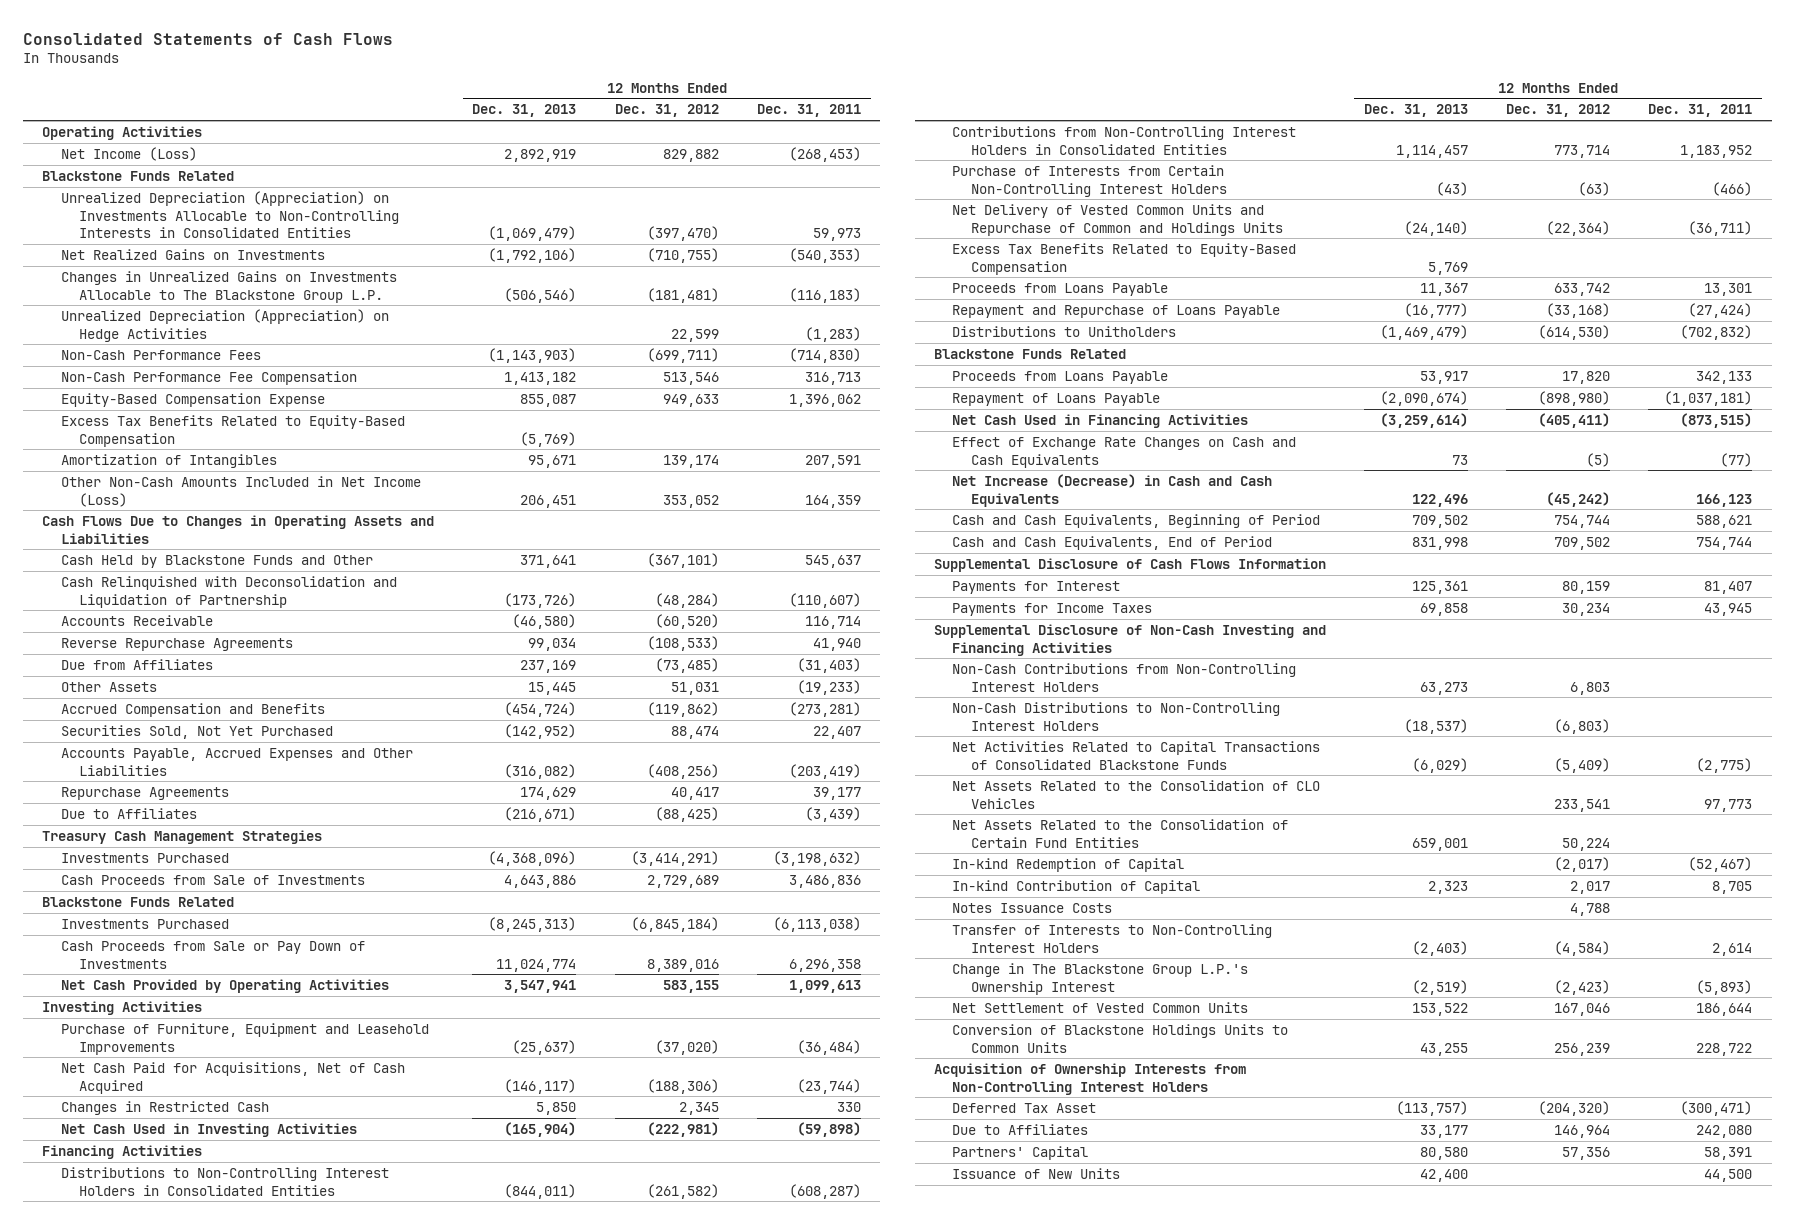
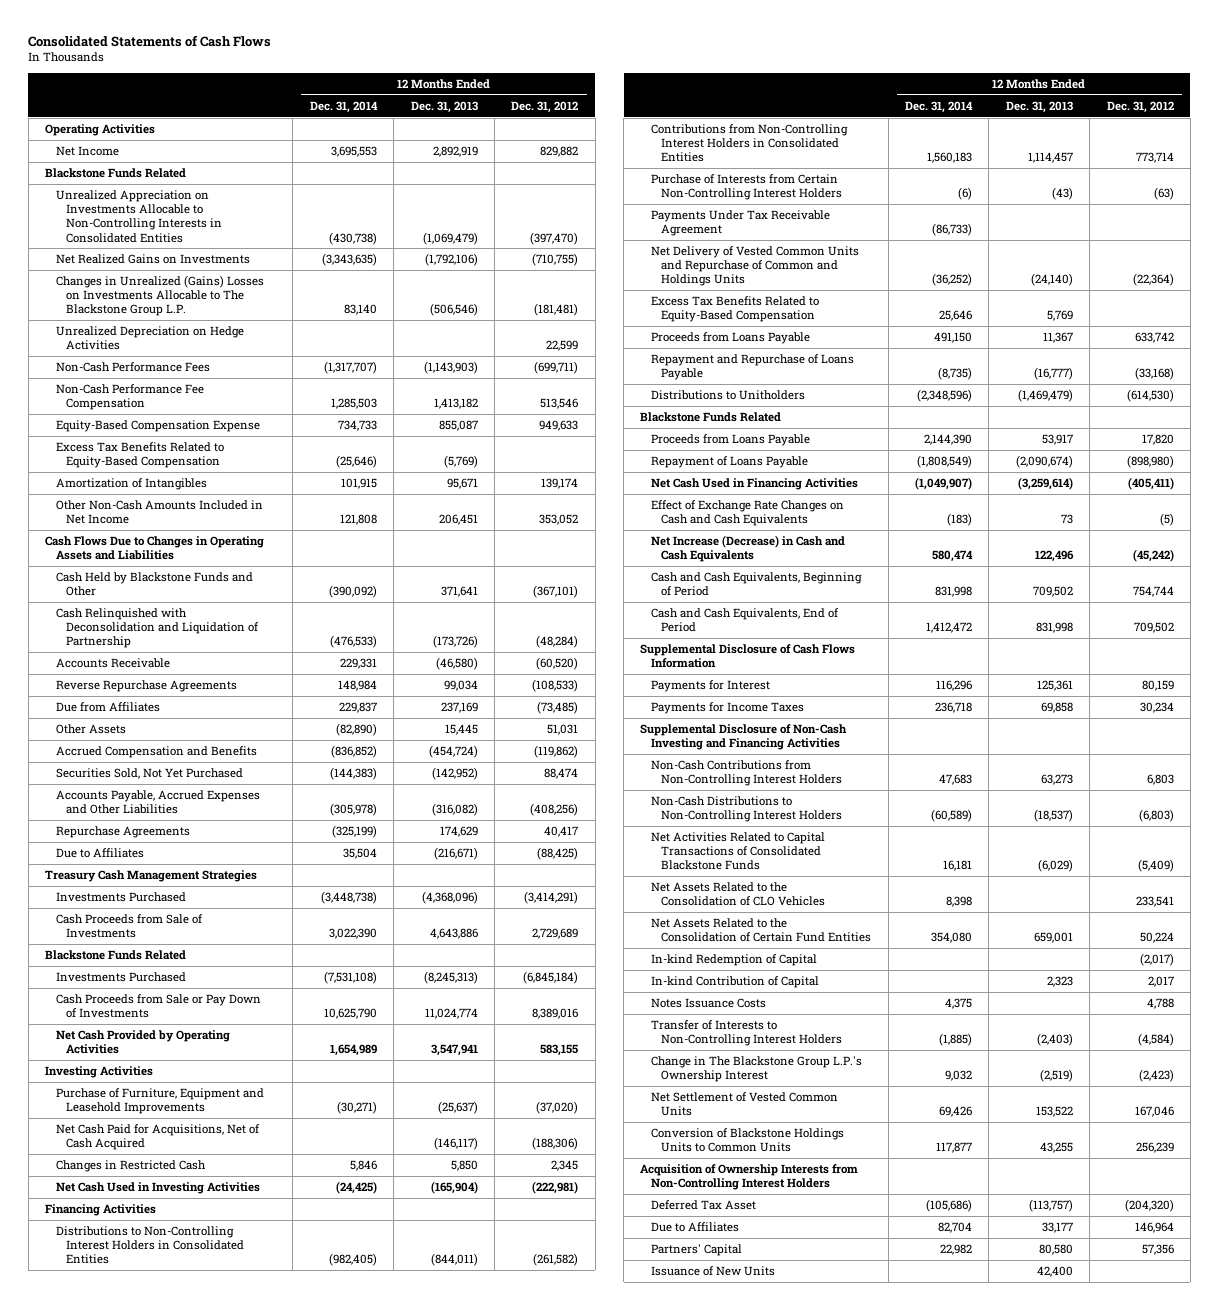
- | 12 Months Ended Dec. 31, 2013 | 12 Months Ended Dec. 31, 2012 | 12 Months Ended Dec. 31, 2011
+ | 12 Months Ended Dec. 31, 2014 | 12 Months Ended Dec. 31, 2013 | 12 Months Ended Dec. 31, 2012
- Net Income (Loss) | 2,892,919 | 829,882 | (268,453)
+ Net Income | 3,695,553 | 2,892,919 | 829,882
- Unrealized Depreciation (Appreciation) on Investments Allocable to Non-Controlling Interests in Consolidated Entities | (1,069,479) | (397,470) | 59,973
+ Unrealized Appreciation on Investments Allocable to Non-Controlling Interests in Consolidated Entities | (430,738) | (1,069,479) | (397,470)
- Changes in Unrealized Gains on Investments Allocable to The Blackstone Group L.P. | (506,546) | (181,481) | (116,183)
- Unrealized Depreciation (Appreciation) on Hedge Activities | | 22,599 | (1,283)
+ Changes in Unrealized (Gains) Losses on Investments Allocable to The Blackstone Group L.P. | 83,140 | (506,546) | (181,481)
+ Unrealized Depreciation on Hedge Activities | | | 22,599
- Other Non-Cash Amounts Included in Net Income (Loss) | 206,451 | 353,052 | 164,359
+ Other Non-Cash Amounts Included in Net Income | 121,808 | 206,451 | 353,052
+ Payments Under Tax Receivable Agreement | (86,733) | |

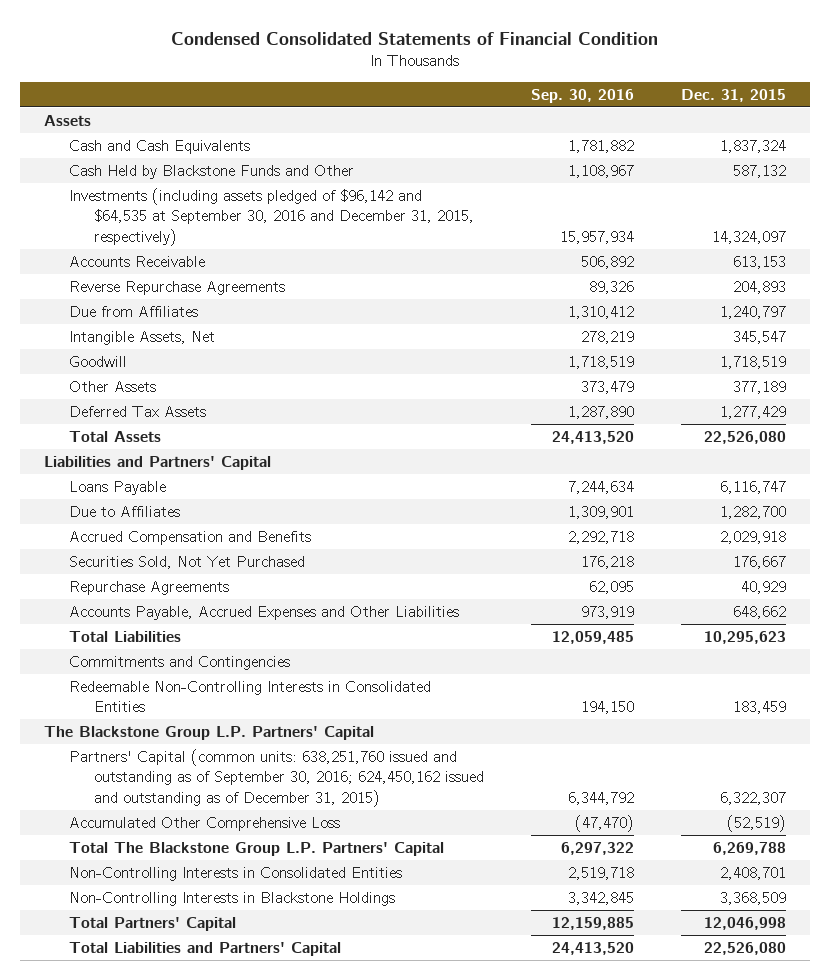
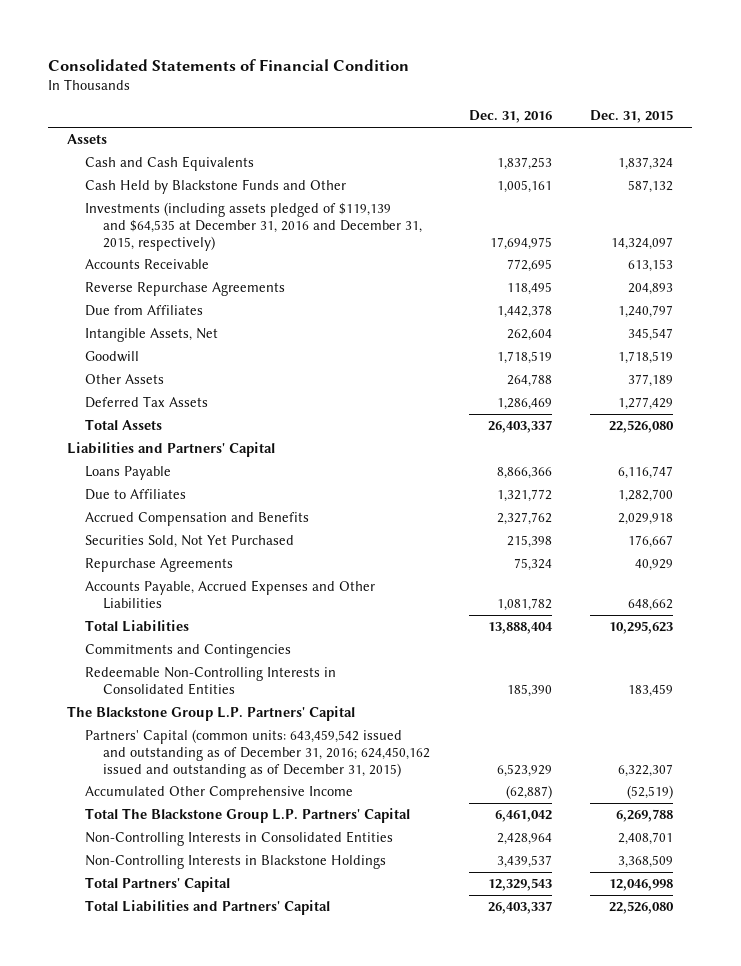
- Condensed Consolidated Statements of Financial Condition
+ Consolidated Statements of Financial Condition
- | Sep. 30, 2016 | Dec. 31, 2015
+ | Dec. 31, 2016 | Dec. 31, 2015
- Investments (including assets pledged of $96,142 and $64,535 at September 30, 2016 and December 31, 2015, respectively) | 15,957,934 | 14,324,097
+ Investments (including assets pledged of $119,139 and $64,535 at December 31, 2016 and December 31, 2015, respectively) | 17,694,975 | 14,324,097
- Partners' Capital (common units: 638,251,760 issued and outstanding as of September 30, 2016; 624,450,162 issued and outstanding as of December 31, 2015) | 6,344,792 | 6,322,307
- Accumulated Other Comprehensive Loss | (47,470) | (52,519)
+ Partners' Capital (common units: 643,459,542 issued and outstanding as of December 31, 2016; 624,450,162 issued and outstanding as of December 31, 2015) | 6,523,929 | 6,322,307
+ Accumulated Other Comprehensive Income | (62,887) | (52,519)

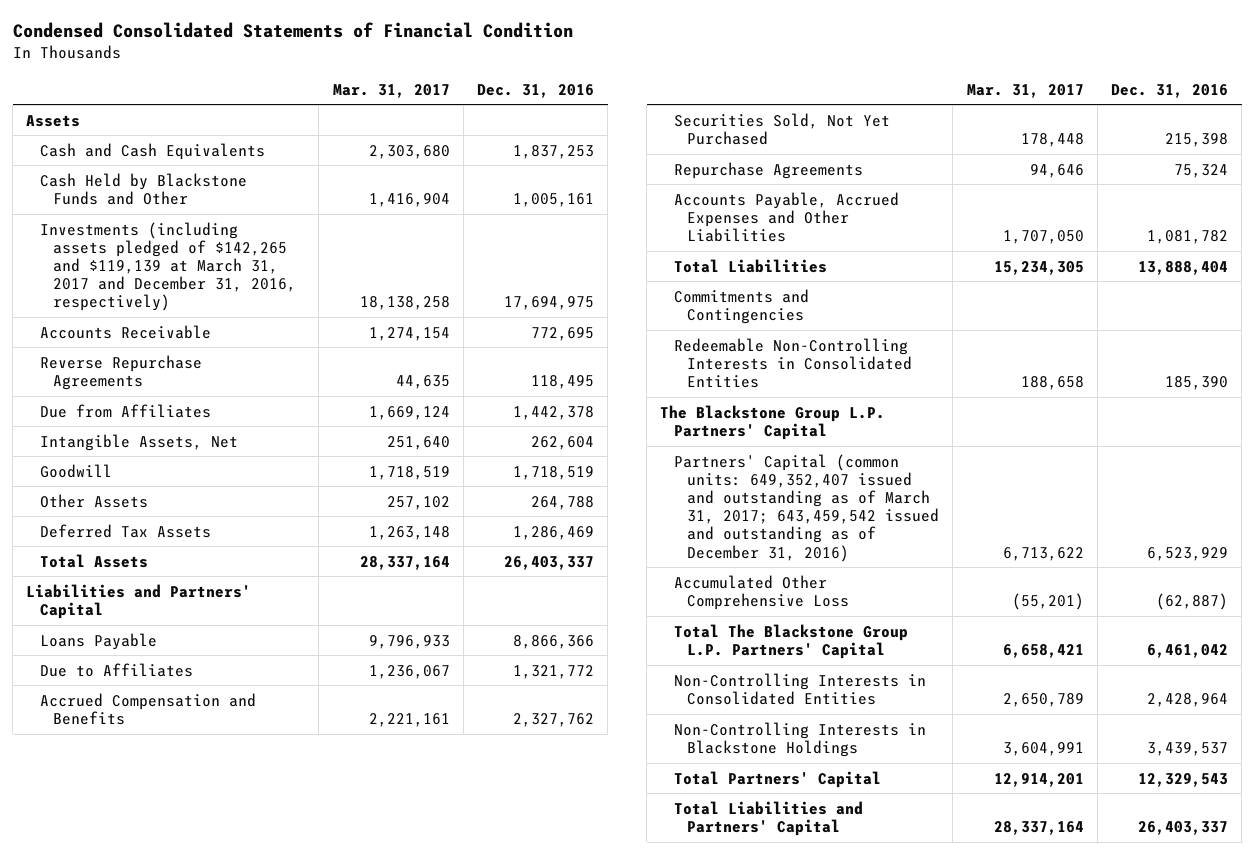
- Consolidated Statements of Financial Condition
+ Condensed Consolidated Statements of Financial Condition
- | Dec. 31, 2016 | Dec. 31, 2015
+ | Mar. 31, 2017 | Dec. 31, 2016
- Investments (including assets pledged of $119,139 and $64,535 at December 31, 2016 and December 31, 2015, respectively) | 17,694,975 | 14,324,097
+ Investments (including assets pledged of $142,265 and $119,139 at March 31, 2017 and December 31, 2016, respectively) | 18,138,258 | 17,694,975
- Partners' Capital (common units: 643,459,542 issued and outstanding as of December 31, 2016; 624,450,162 issued and outstanding as of December 31, 2015) | 6,523,929 | 6,322,307
- Accumulated Other Comprehensive Income | (62,887) | (52,519)
+ Partners' Capital (common units: 649,352,407 issued and outstanding as of March 31, 2017; 643,459,542 issued and outstanding as of December 31, 2016) | 6,713,622 | 6,523,929
+ Accumulated Other Comprehensive Loss | (55,201) | (62,887)

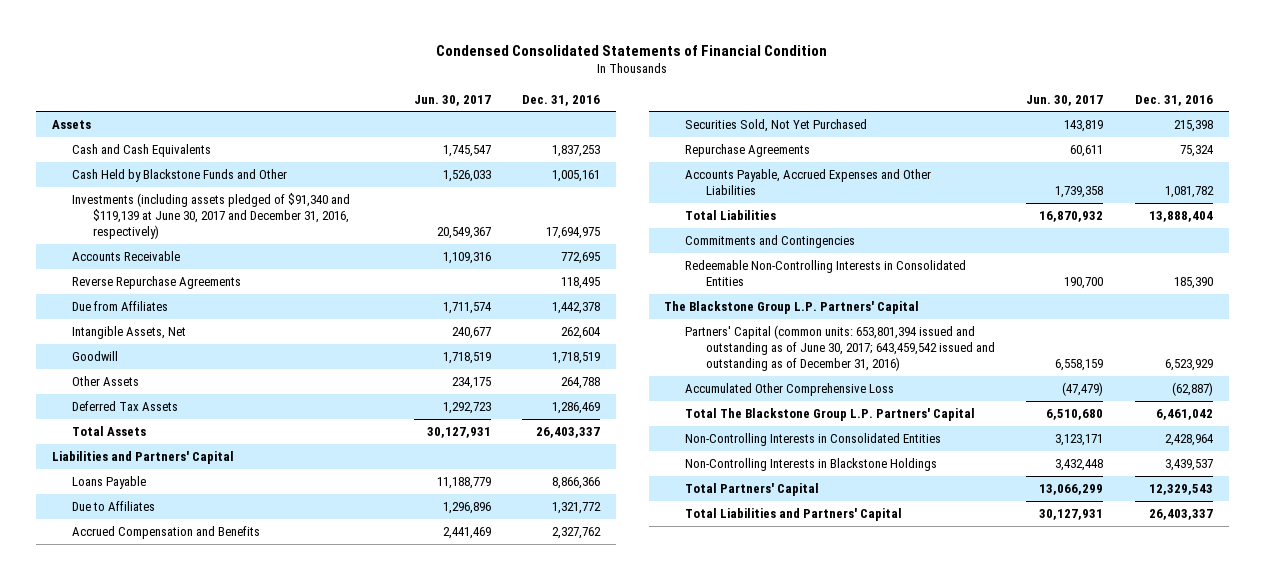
- | Mar. 31, 2017 | Dec. 31, 2016
+ | Jun. 30, 2017 | Dec. 31, 2016
- Investments (including assets pledged of $142,265 and $119,139 at March 31, 2017 and December 31, 2016, respectively) | 18,138,258 | 17,694,975
+ Investments (including assets pledged of $91,340 and $119,139 at June 30, 2017 and December 31, 2016, respectively) | 20,549,367 | 17,694,975
- Partners' Capital (common units: 649,352,407 issued and outstanding as of March 31, 2017; 643,459,542 issued and outstanding as of December 31, 2016) | 6,713,622 | 6,523,929
+ Partners' Capital (common units: 653,801,394 issued and outstanding as of June 30, 2017; 643,459,542 issued and outstanding as of December 31, 2016) | 6,558,159 | 6,523,929

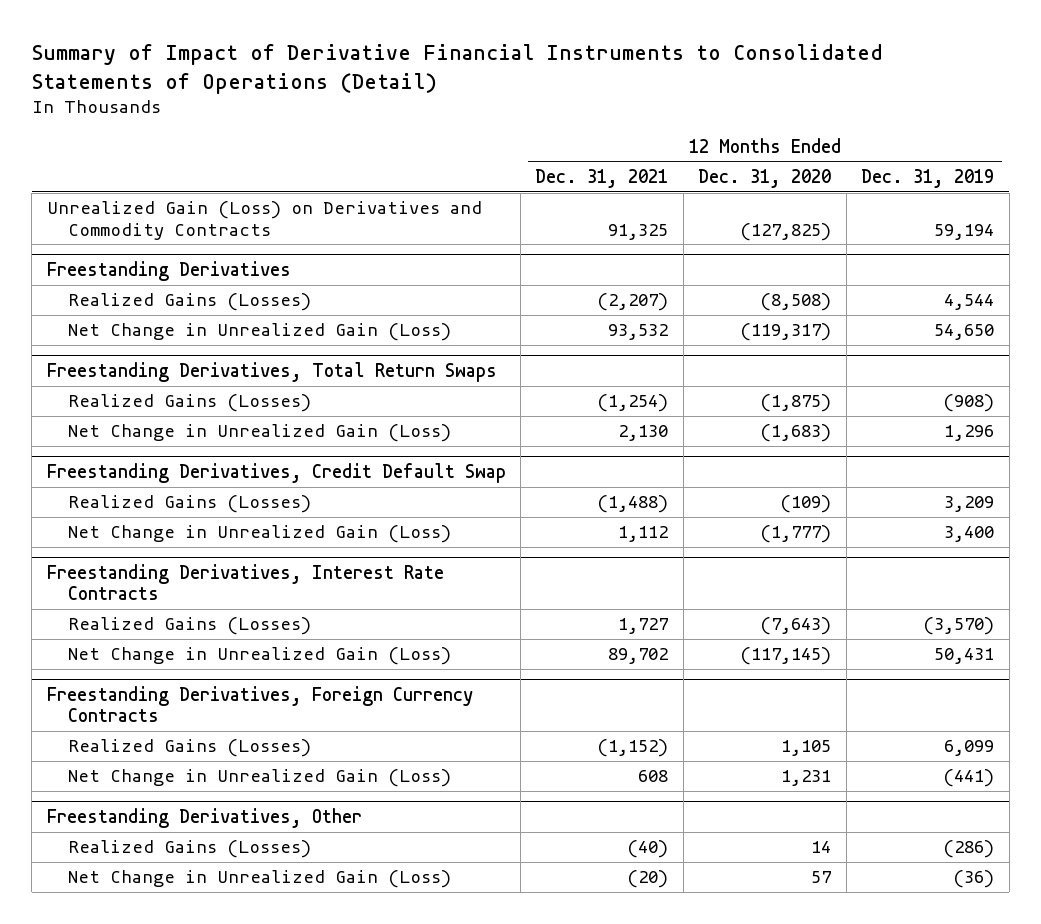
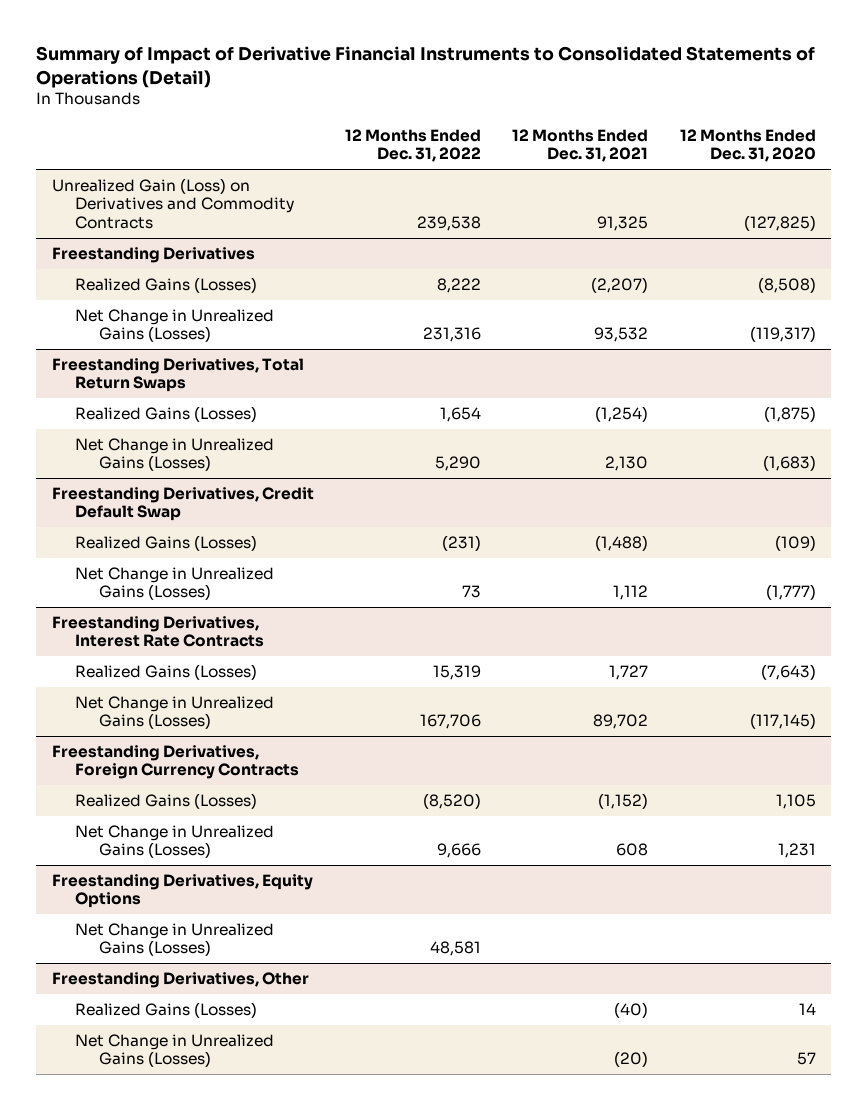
- | 12 Months Ended Dec. 31, 2021 | 12 Months Ended Dec. 31, 2020 | 12 Months Ended Dec. 31, 2019
+ | 12 Months Ended Dec. 31, 2022 | 12 Months Ended Dec. 31, 2021 | 12 Months Ended Dec. 31, 2020
@ Freestanding Derivatives
- Net Change in Unrealized Gain (Loss) | 93,532 | (119,317) | 54,650
+ Net Change in Unrealized Gains (Losses) | 231,316 | 93,532 | (119,317)
@ Freestanding Derivatives, Total Return Swaps
- Net Change in Unrealized Gain (Loss) | 2,130 | (1,683) | 1,296
+ Net Change in Unrealized Gains (Losses) | 5,290 | 2,130 | (1,683)
@ Freestanding Derivatives, Credit Default Swap
- Net Change in Unrealized Gain (Loss) | 1,112 | (1,777) | 3,400
+ Net Change in Unrealized Gains (Losses) | 73 | 1,112 | (1,777)
@ Freestanding Derivatives, Interest Rate Contracts
- Net Change in Unrealized Gain (Loss) | 89,702 | (117,145) | 50,431
+ Net Change in Unrealized Gains (Losses) | 167,706 | 89,702 | (117,145)
@ Freestanding Derivatives, Foreign Currency Contracts
- Net Change in Unrealized Gain (Loss) | 608 | 1,231 | (441)
+ Net Change in Unrealized Gains (Losses) | 9,666 | 608 | 1,231
+ Freestanding Derivatives, Equity Options
+ Net Change in Unrealized Gains (Losses) | 48,581 | |
@ Freestanding Derivatives, Other
- Net Change in Unrealized Gain (Loss) | (20) | 57 | (36)
+ Net Change in Unrealized Gains (Losses) | | (20) | 57

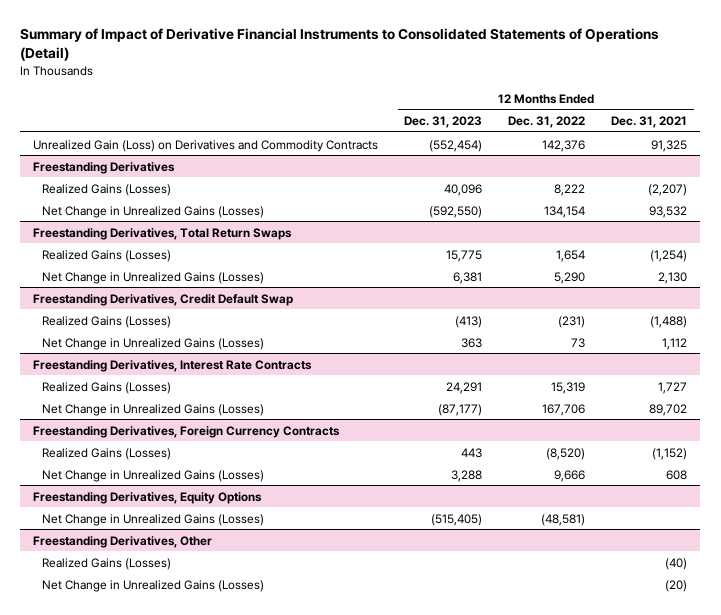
- | 12 Months Ended Dec. 31, 2022 | 12 Months Ended Dec. 31, 2021 | 12 Months Ended Dec. 31, 2020
+ | 12 Months Ended Dec. 31, 2023 | 12 Months Ended Dec. 31, 2022 | 12 Months Ended Dec. 31, 2021
- Unrealized Gain (Loss) on Derivatives and Commodity Contracts | 239,538 | 91,325 | (127,825)
+ Unrealized Gain (Loss) on Derivatives and Commodity Contracts | (552,454) | 142,376 | 91,325
@ Freestanding Derivatives
- Net Change in Unrealized Gains (Losses) | 231,316 | 93,532 | (119,317)
+ Net Change in Unrealized Gains (Losses) | (592,550) | 134,154 | 93,532
@ Freestanding Derivatives, Equity Options
- Net Change in Unrealized Gains (Losses) | 48,581 | |
+ Net Change in Unrealized Gains (Losses) | (515,405) | (48,581) |

